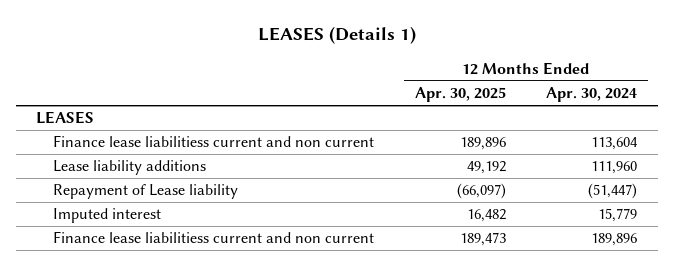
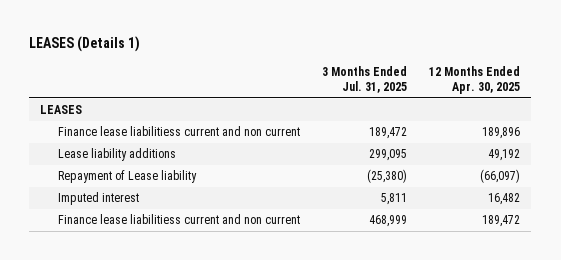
- | 12 Months Ended Apr. 30, 2025 | 12 Months Ended Apr. 30, 2024
+ | 3 Months Ended Jul. 31, 2025 | 12 Months Ended Apr. 30, 2025
- Finance lease liabilitiess current and non current | 189,473 | 189,896
+ Finance lease liabilitiess current and non current | 468,999 | 189,472

